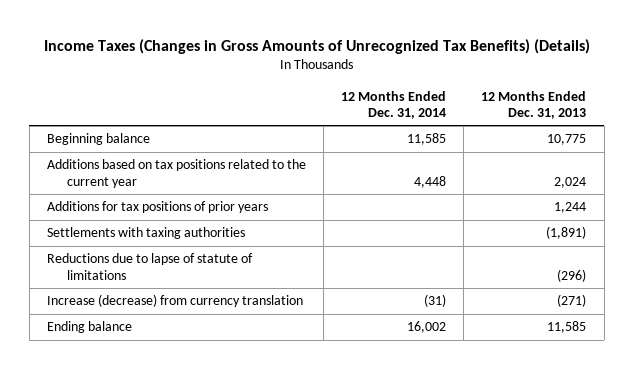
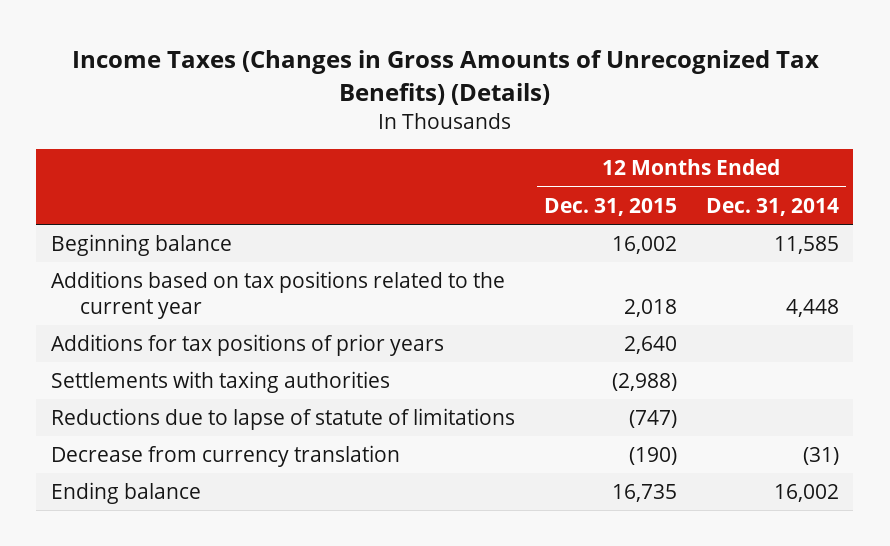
- | 12 Months Ended Dec. 31, 2014 | 12 Months Ended Dec. 31, 2013
+ | 12 Months Ended Dec. 31, 2015 | 12 Months Ended Dec. 31, 2014
- Increase (decrease) from currency translation | (31) | (271)
+ Decrease from currency translation | (190) | (31)

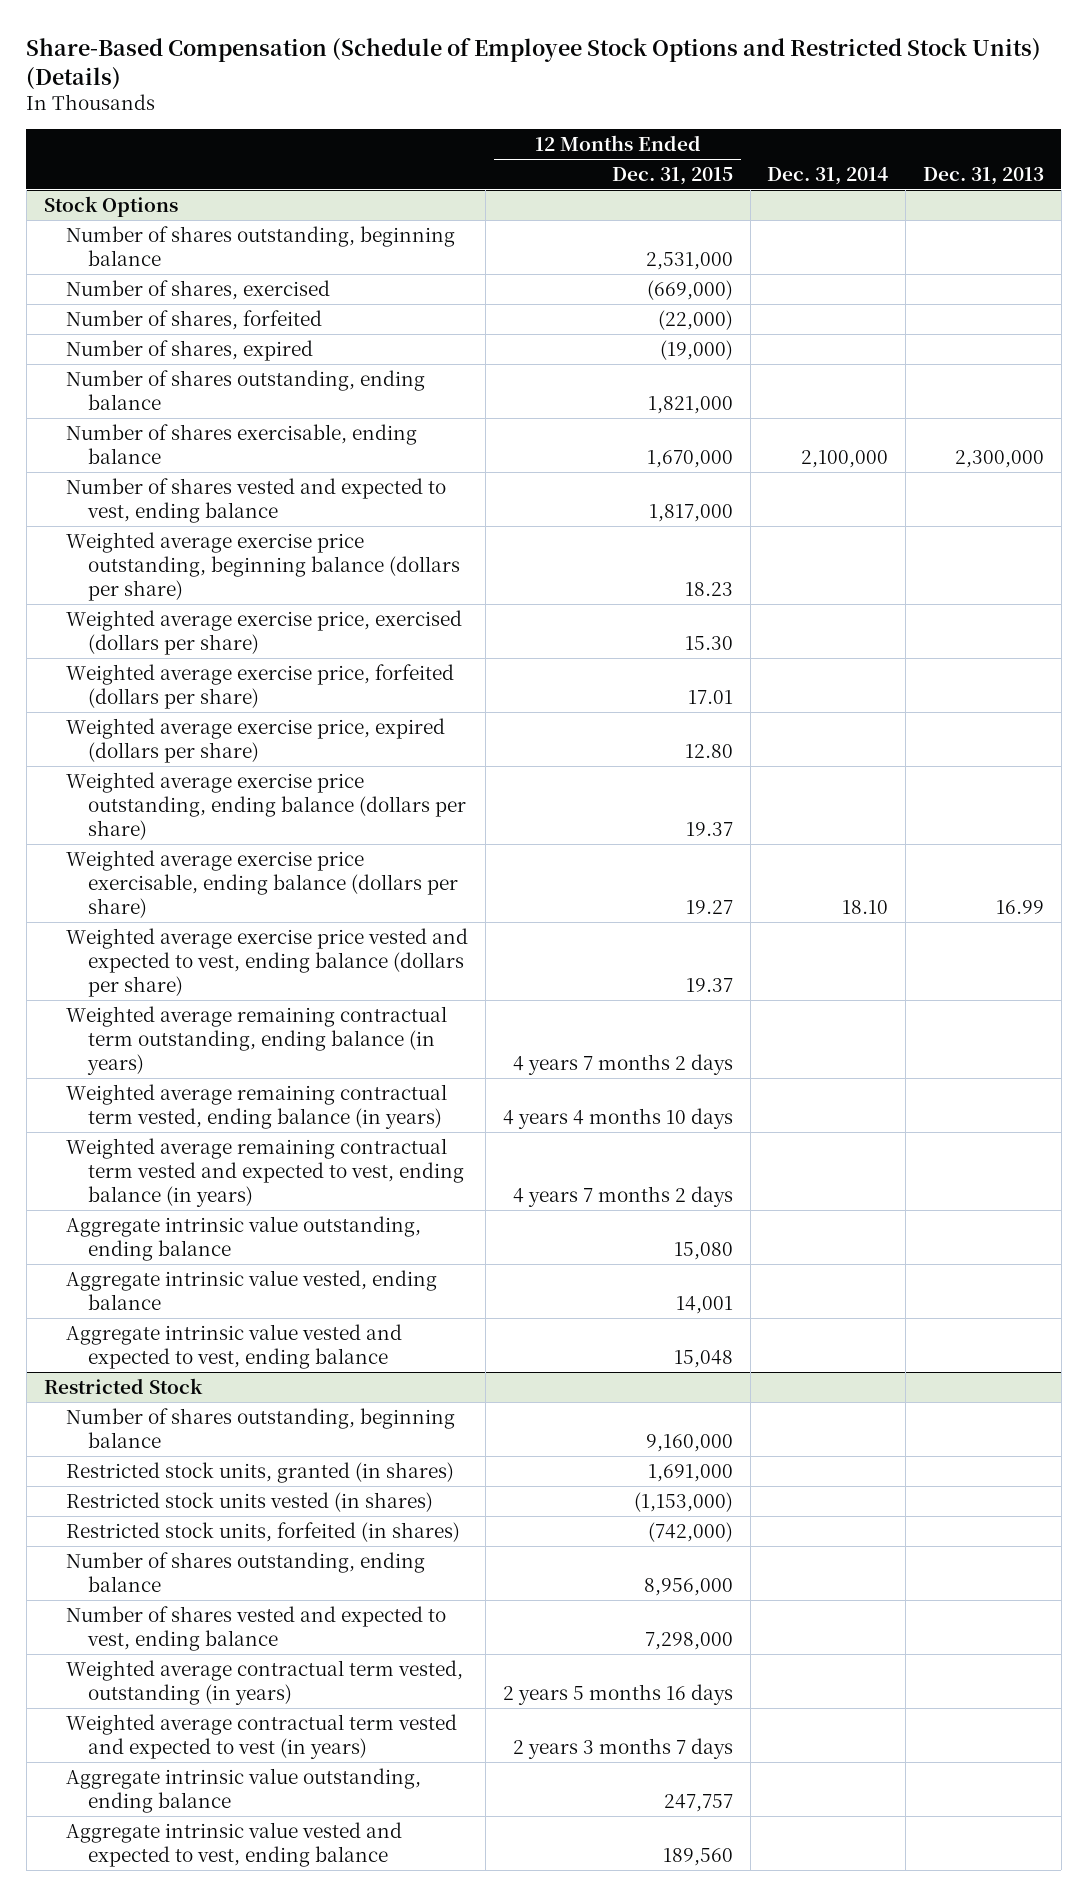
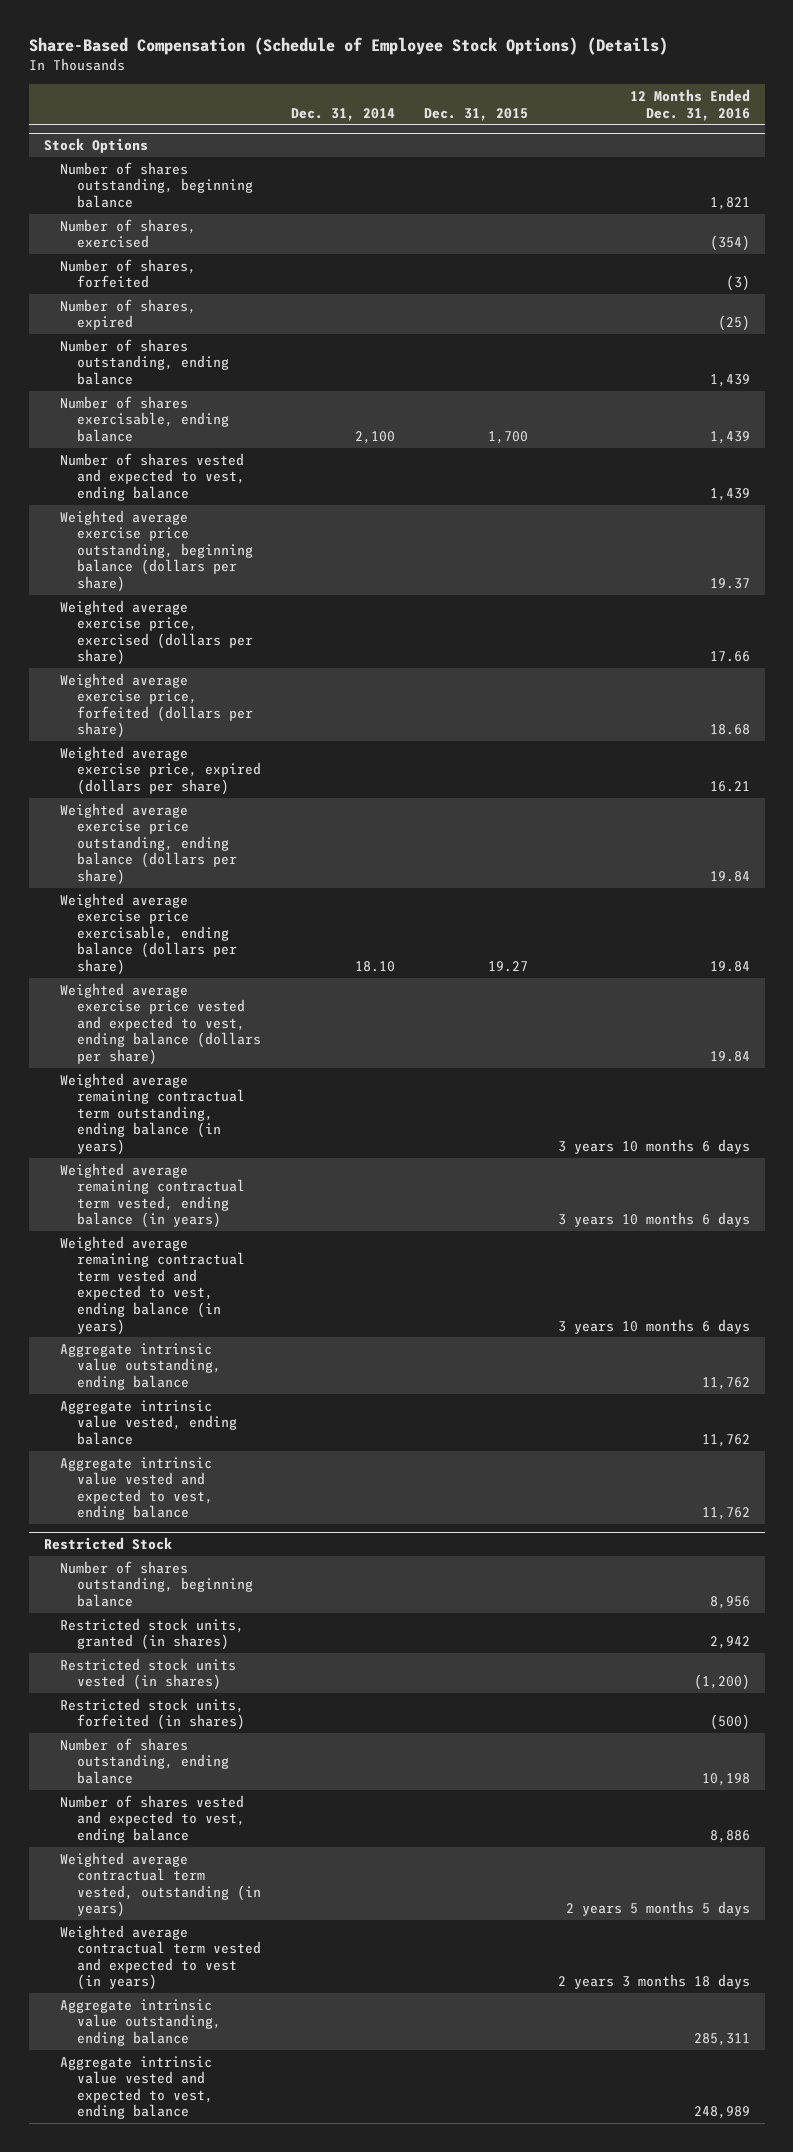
- Share-Based Compensation (Schedule of Employee Stock Options and Restricted Stock Units) (Details)
+ Share-Based Compensation (Schedule of Employee Stock Options) (Details)
- | 12 Months Ended Dec. 31, 2015 | Dec. 31, 2014 | Dec. 31, 2013
+ | Dec. 31, 2014 | Dec. 31, 2015 | 12 Months Ended Dec. 31, 2016
@ Stock Options
- Number of shares exercisable, ending balance | 1,670,000 | 2,100,000 | 2,300,000
+ Number of shares exercisable, ending balance | 2,100 | 1,700 | 1,439

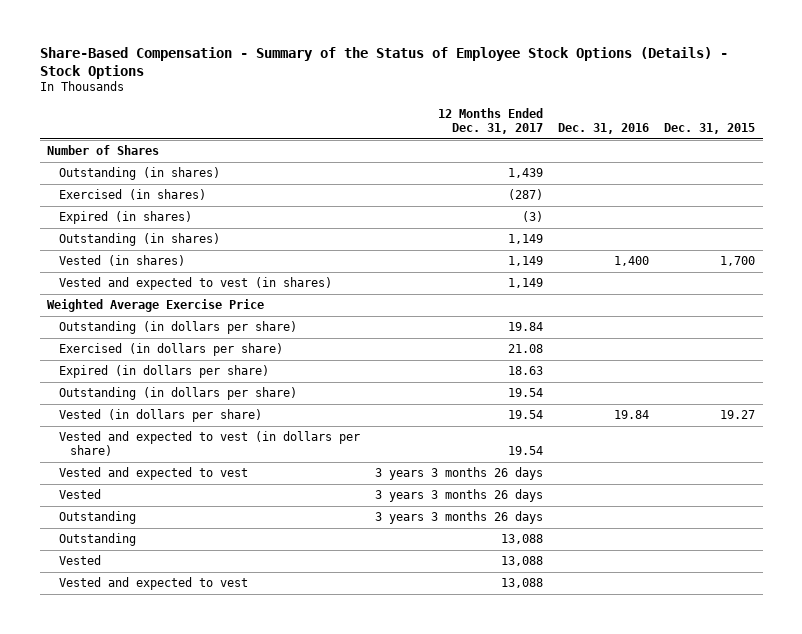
- Share-Based Compensation (Schedule of Employee Stock Options) (Details)
+ Share-Based Compensation - Summary of the Status of Employee Stock Options (Details) - Stock Options
- | Dec. 31, 2014 | Dec. 31, 2015 | 12 Months Ended Dec. 31, 2016
+ | 12 Months Ended Dec. 31, 2017 | Dec. 31, 2016 | Dec. 31, 2015
- Stock Options
- Number of shares outstanding, beginning balance | | | 1,821
- Number of shares, exercised | | | (354)
- Number of shares, forfeited | | | (3)
- Number of shares, expired | | | (25)
- Number of shares outstanding, ending balance | | | 1,439
- Number of shares exercisable, ending balance | 2,100 | 1,700 | 1,439
- Number of shares vested and expected to vest, ending balance | | | 1,439
- Weighted average exercise price outstanding, beginning balance (dollars per share) | | | 19.37
- Weighted average exercise price, exercised (dollars per share) | | | 17.66
- Weighted average exercise price, forfeited (dollars per share) | | | 18.68
- Weighted average exercise price, expired (dollars per share) | | | 16.21
- Weighted average exercise price outstanding, ending balance (dollars per share) | | | 19.84
- Weighted average exercise price exercisable, ending balance (dollars per share) | 18.10 | 19.27 | 19.84
- Weighted average exercise price vested and expected to vest, ending balance (dollars per share) | | | 19.84
- Weighted average remaining contractual term outstanding, ending balance (in years) | | | 3 years 10 months 6 days
- Weighted average remaining contractual term vested, ending balance (in years) | | | 3 years 10 months 6 days
- Weighted average remaining contractual term vested and expected to vest, ending balance (in years) | | | 3 years 10 months 6 days
- Aggregate intrinsic value outstanding, ending balance | | | 11,762
- Aggregate intrinsic value vested, ending balance | | | 11,762
- Aggregate intrinsic value vested and expected to vest, ending balance | | | 11,762
- Restricted Stock
- Number of shares outstanding, beginning balance | | | 8,956
- Restricted stock units, granted (in shares) | | | 2,942
- Restricted stock units vested (in shares) | | | (1,200)
- Restricted stock units, forfeited (in shares) | | | (500)
- Number of shares outstanding, ending balance | | | 10,198
- Number of shares vested and expected to vest, ending balance | | | 8,886
- Weighted average contractual term vested, outstanding (in years) | | | 2 years 5 months 5 days
- Weighted average contractual term vested and expected to vest (in years) | | | 2 years 3 months 18 days
- Aggregate intrinsic value outstanding, ending balance | | | 285,311
- Aggregate intrinsic value vested and expected to vest, ending balance | | | 248,989
+ Number of Shares
+ Outstanding (in shares) | 1,439 | |
+ Exercised (in shares) | (287) | |
+ Expired (in shares) | (3) | |
+ Outstanding (in shares) | 1,149 | |
+ Vested (in shares) | 1,149 | 1,400 | 1,700
+ Vested and expected to vest (in shares) | 1,149 | |
+ Weighted Average Exercise Price
+ Outstanding (in dollars per share) | 19.84 | |
+ Exercised (in dollars per share) | 21.08 | |
+ Expired (in dollars per share) | 18.63 | |
+ Outstanding (in dollars per share) | 19.54 | |
+ Vested (in dollars per share) | 19.54 | 19.84 | 19.27
+ Vested and expected to vest (in dollars per share) | 19.54 | |
+ Vested and expected to vest | 3 years 3 months 26 days | |
+ Vested | 3 years 3 months 26 days | |
+ Outstanding | 3 years 3 months 26 days | |
+ Outstanding | 13,088 | |
+ Vested | 13,088 | |
+ Vested and expected to vest | 13,088 | |

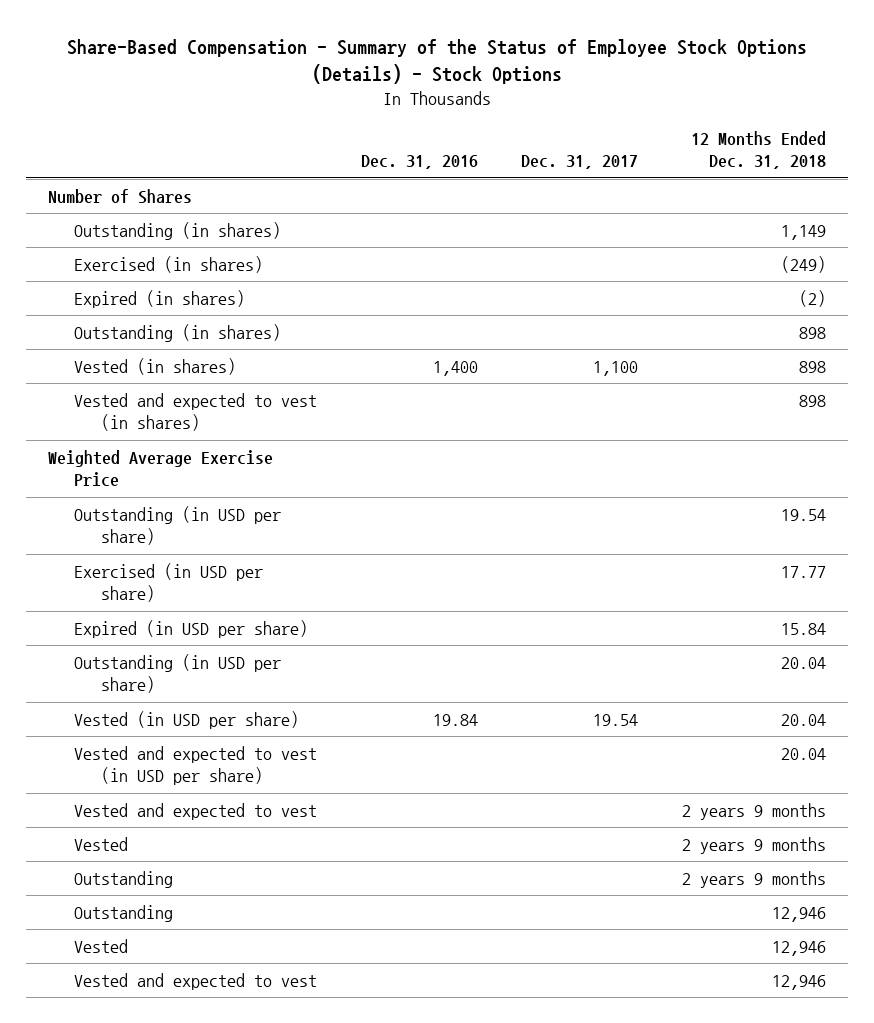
- | 12 Months Ended Dec. 31, 2017 | Dec. 31, 2016 | Dec. 31, 2015
+ | Dec. 31, 2016 | Dec. 31, 2017 | 12 Months Ended Dec. 31, 2018
- Outstanding (in dollars per share) | 19.84 | |
- Exercised (in dollars per share) | 21.08 | |
- Expired (in dollars per share) | 18.63 | |
- Outstanding (in dollars per share) | 19.54 | |
- Vested (in dollars per share) | 19.54 | 19.84 | 19.27
- Vested and expected to vest (in dollars per share) | 19.54 | |
+ Outstanding (in USD per share) | | | 19.54
+ Exercised (in USD per share) | | | 17.77
+ Expired (in USD per share) | | | 15.84
+ Outstanding (in USD per share) | | | 20.04
+ Vested (in USD per share) | 19.84 | 19.54 | 20.04
+ Vested and expected to vest (in USD per share) | | | 20.04

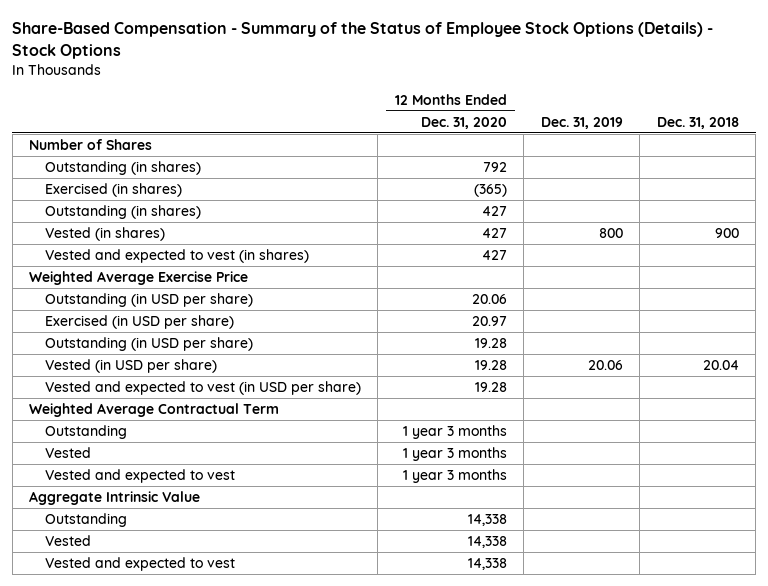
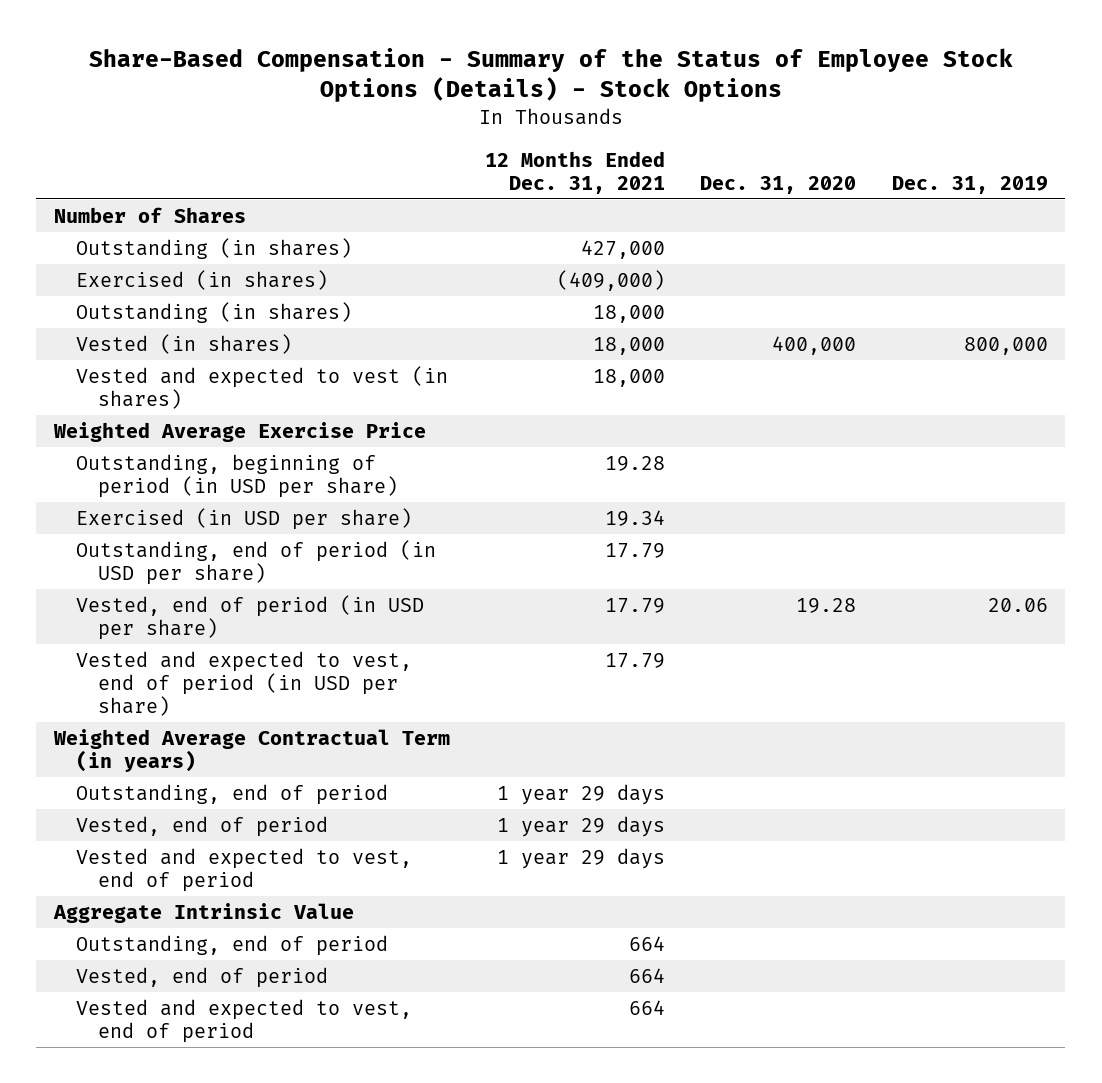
- | 12 Months Ended Dec. 31, 2020 | Dec. 31, 2019 | Dec. 31, 2018
+ | 12 Months Ended Dec. 31, 2021 | Dec. 31, 2020 | Dec. 31, 2019
- Vested (in shares) | 427 | 800 | 900
+ Vested (in shares) | 18,000 | 400,000 | 800,000
- Outstanding (in USD per share) | 20.06 | |
+ Outstanding, beginning of period (in USD per share) | 19.28 | |
- Outstanding (in USD per share) | 19.28 | |
- Vested (in USD per share) | 19.28 | 20.06 | 20.04
- Vested and expected to vest (in USD per share) | 19.28 | |
- Weighted Average Contractual Term
- Outstanding | 1 year 3 months | |
- Vested | 1 year 3 months | |
- Vested and expected to vest | 1 year 3 months | |
+ Outstanding, end of period (in USD per share) | 17.79 | |
+ Vested, end of period (in USD per share) | 17.79 | 19.28 | 20.06
+ Vested and expected to vest, end of period (in USD per share) | 17.79 | |
+ Weighted Average Contractual Term (in years)
+ Outstanding, end of period | 1 year 29 days | |
+ Vested, end of period | 1 year 29 days | |
+ Vested and expected to vest, end of period | 1 year 29 days | |
- Outstanding | 14,338 | |
- Vested | 14,338 | |
- Vested and expected to vest | 14,338 | |
+ Outstanding, end of period | 664 | |
+ Vested, end of period | 664 | |
+ Vested and expected to vest, end of period | 664 | |

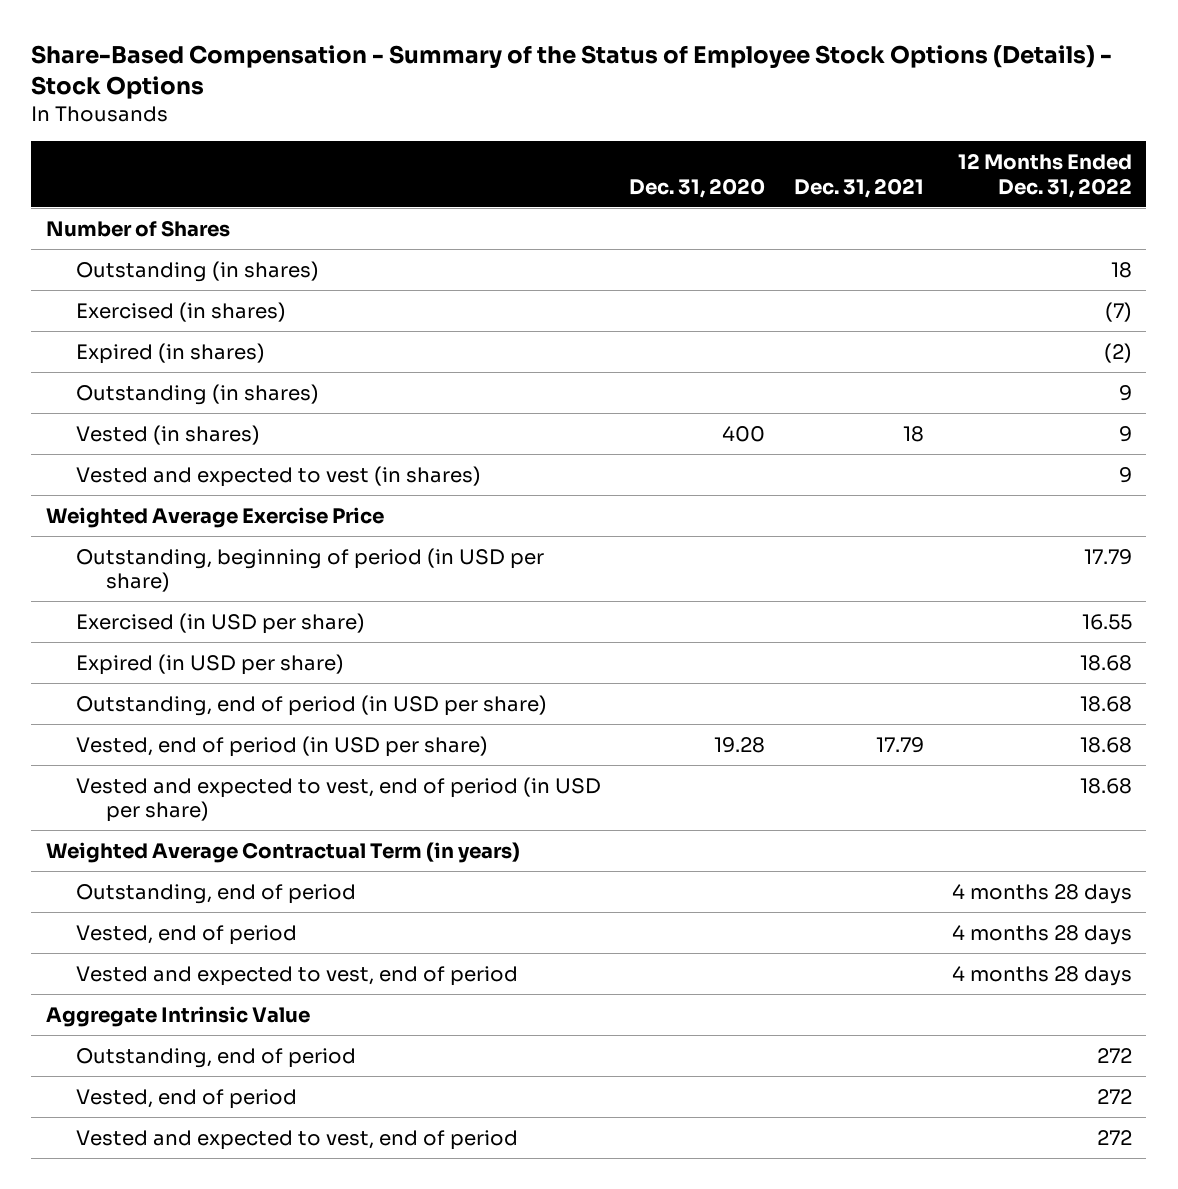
- | 12 Months Ended Dec. 31, 2021 | Dec. 31, 2020 | Dec. 31, 2019
+ | Dec. 31, 2020 | Dec. 31, 2021 | 12 Months Ended Dec. 31, 2022
+ Expired (in shares) | | | (2)
- Vested (in shares) | 18,000 | 400,000 | 800,000
+ Vested (in shares) | 400 | 18 | 9
+ Expired (in USD per share) | | | 18.68

